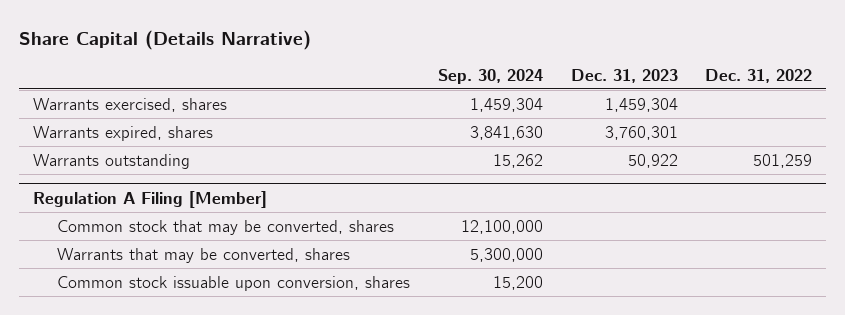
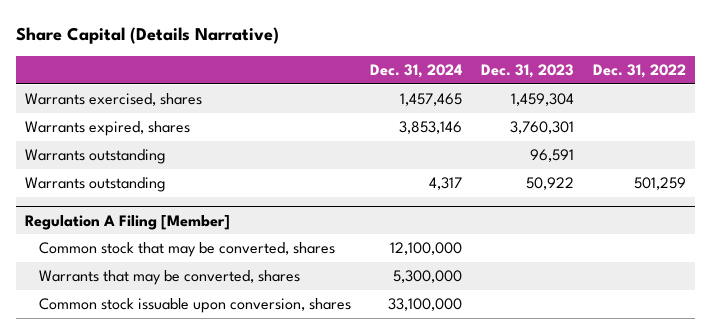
- | Sep. 30, 2024 | Dec. 31, 2023 | Dec. 31, 2022
+ | Dec. 31, 2024 | Dec. 31, 2023 | Dec. 31, 2022
+ Warrants outstanding | | 96,591 |

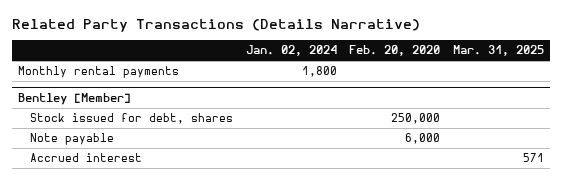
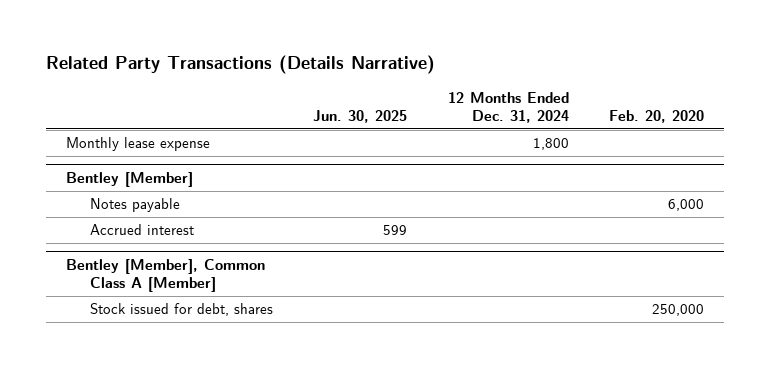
- | Jan. 02, 2024 | Feb. 20, 2020 | Mar. 31, 2025
+ | Jun. 30, 2025 | 12 Months Ended Dec. 31, 2024 | Feb. 20, 2020
- Monthly rental payments | 1,800 | |
+ Monthly lease expense | | 1,800 |
@ Bentley [Member]
- Stock issued for debt, shares | | 250,000 |
- Note payable | | 6,000 |
+ Notes payable | | | 6,000
+ Bentley [Member], Common Class A [Member]
+ Stock issued for debt, shares | | | 250,000

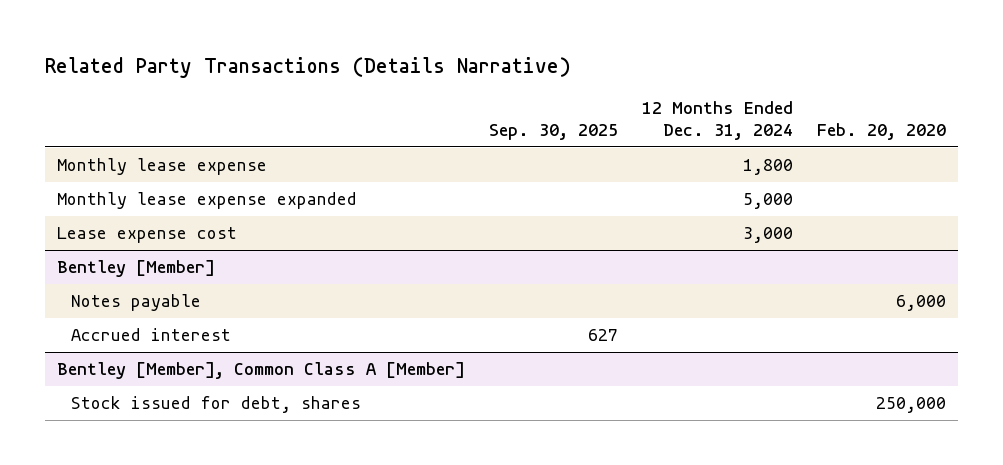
- | Jun. 30, 2025 | 12 Months Ended Dec. 31, 2024 | Feb. 20, 2020
+ | Sep. 30, 2025 | 12 Months Ended Dec. 31, 2024 | Feb. 20, 2020
+ Monthly lease expense expanded | | 5,000 |
+ Lease expense cost | | 3,000 |

